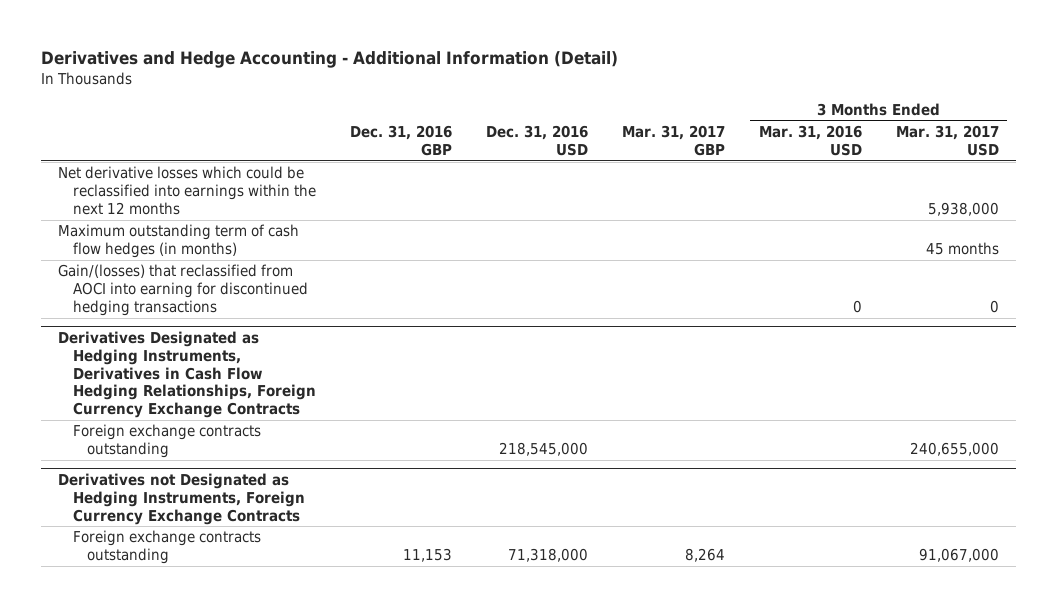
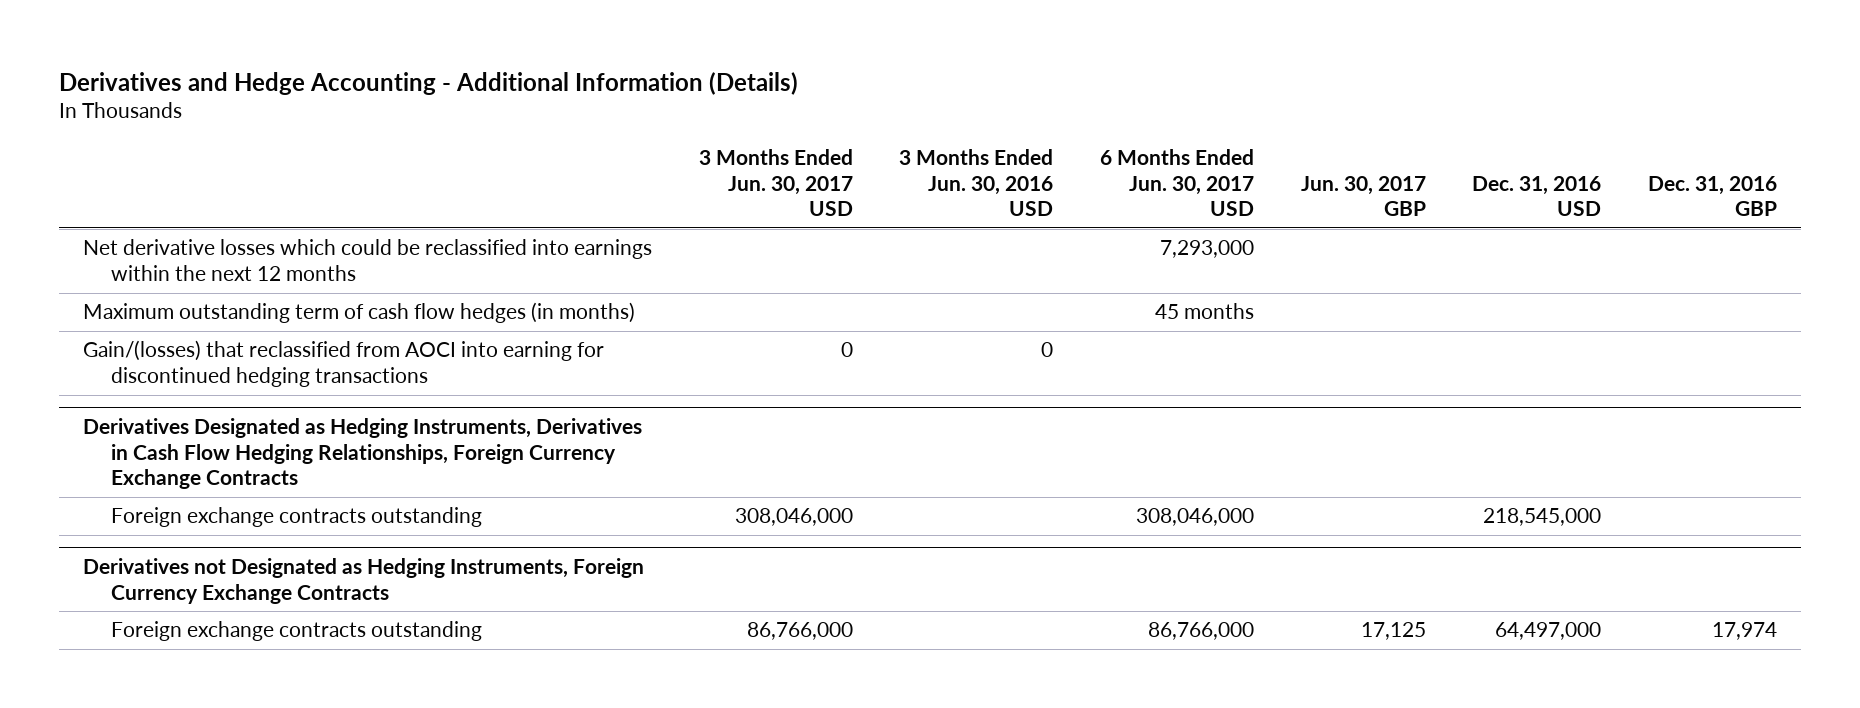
- Derivatives and Hedge Accounting - Additional Information (Detail)
+ Derivatives and Hedge Accounting - Additional Information (Details)
- | Dec. 31, 2016 GBP | Dec. 31, 2016 USD | Mar. 31, 2017 GBP | 3 Months Ended Mar. 31, 2016 USD | 3 Months Ended Mar. 31, 2017 USD
+ | 3 Months Ended Jun. 30, 2017 USD | 3 Months Ended Jun. 30, 2016 USD | 6 Months Ended Jun. 30, 2017 USD | Jun. 30, 2017 GBP | Dec. 31, 2016 USD | Dec. 31, 2016 GBP
@ Derivatives not Designated as Hedging Instruments, Foreign Currency Exchange Contracts
- Foreign exchange contracts outstanding | 11,153 | 71,318,000 | 8,264 | | 91,067,000
+ Foreign exchange contracts outstanding | 86,766,000 | | 86,766,000 | 17,125 | 64,497,000 | 17,974

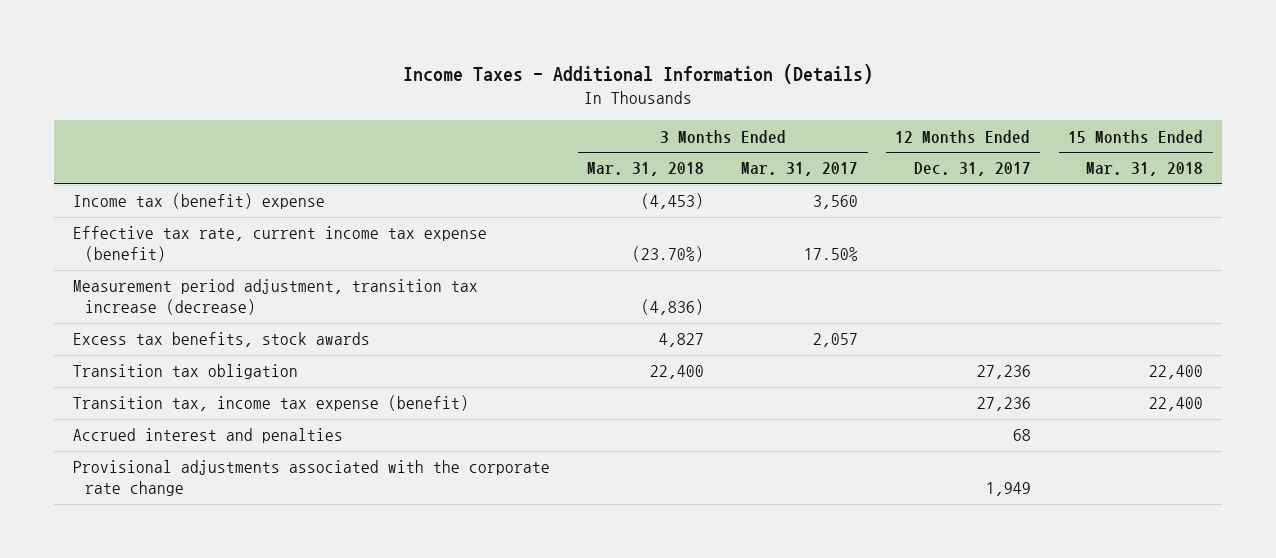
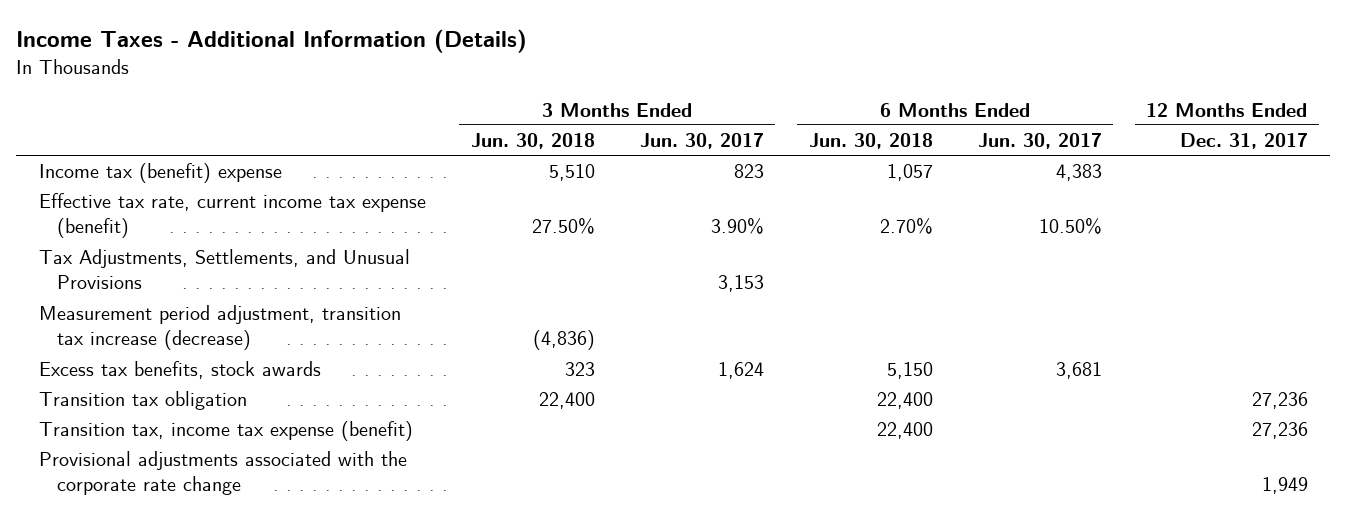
- | 3 Months Ended Mar. 31, 2018 | 3 Months Ended Mar. 31, 2017 | 12 Months Ended Dec. 31, 2017 | 15 Months Ended Mar. 31, 2018
+ | 3 Months Ended Jun. 30, 2018 | 3 Months Ended Jun. 30, 2017 | 6 Months Ended Jun. 30, 2018 | 6 Months Ended Jun. 30, 2017 | 12 Months Ended Dec. 31, 2017
+ Tax Adjustments, Settlements, and Unusual Provisions | | 3,153 | | |
- Accrued interest and penalties | | | 68 |

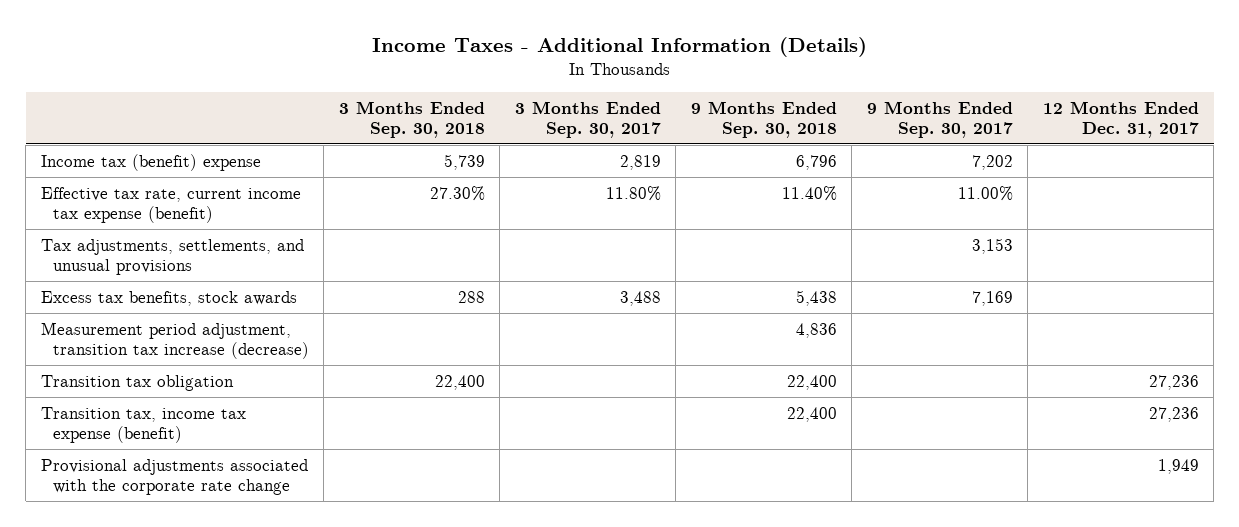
- | 3 Months Ended Jun. 30, 2018 | 3 Months Ended Jun. 30, 2017 | 6 Months Ended Jun. 30, 2018 | 6 Months Ended Jun. 30, 2017 | 12 Months Ended Dec. 31, 2017
+ | 3 Months Ended Sep. 30, 2018 | 3 Months Ended Sep. 30, 2017 | 9 Months Ended Sep. 30, 2018 | 9 Months Ended Sep. 30, 2017 | 12 Months Ended Dec. 31, 2017
- Tax Adjustments, Settlements, and Unusual Provisions | | 3,153 | | |
+ Tax adjustments, settlements, and unusual provisions | | | | 3,153 |
moved down: Measurement period adjustment, transition tax increase (decrease) | | | 4,836 | |

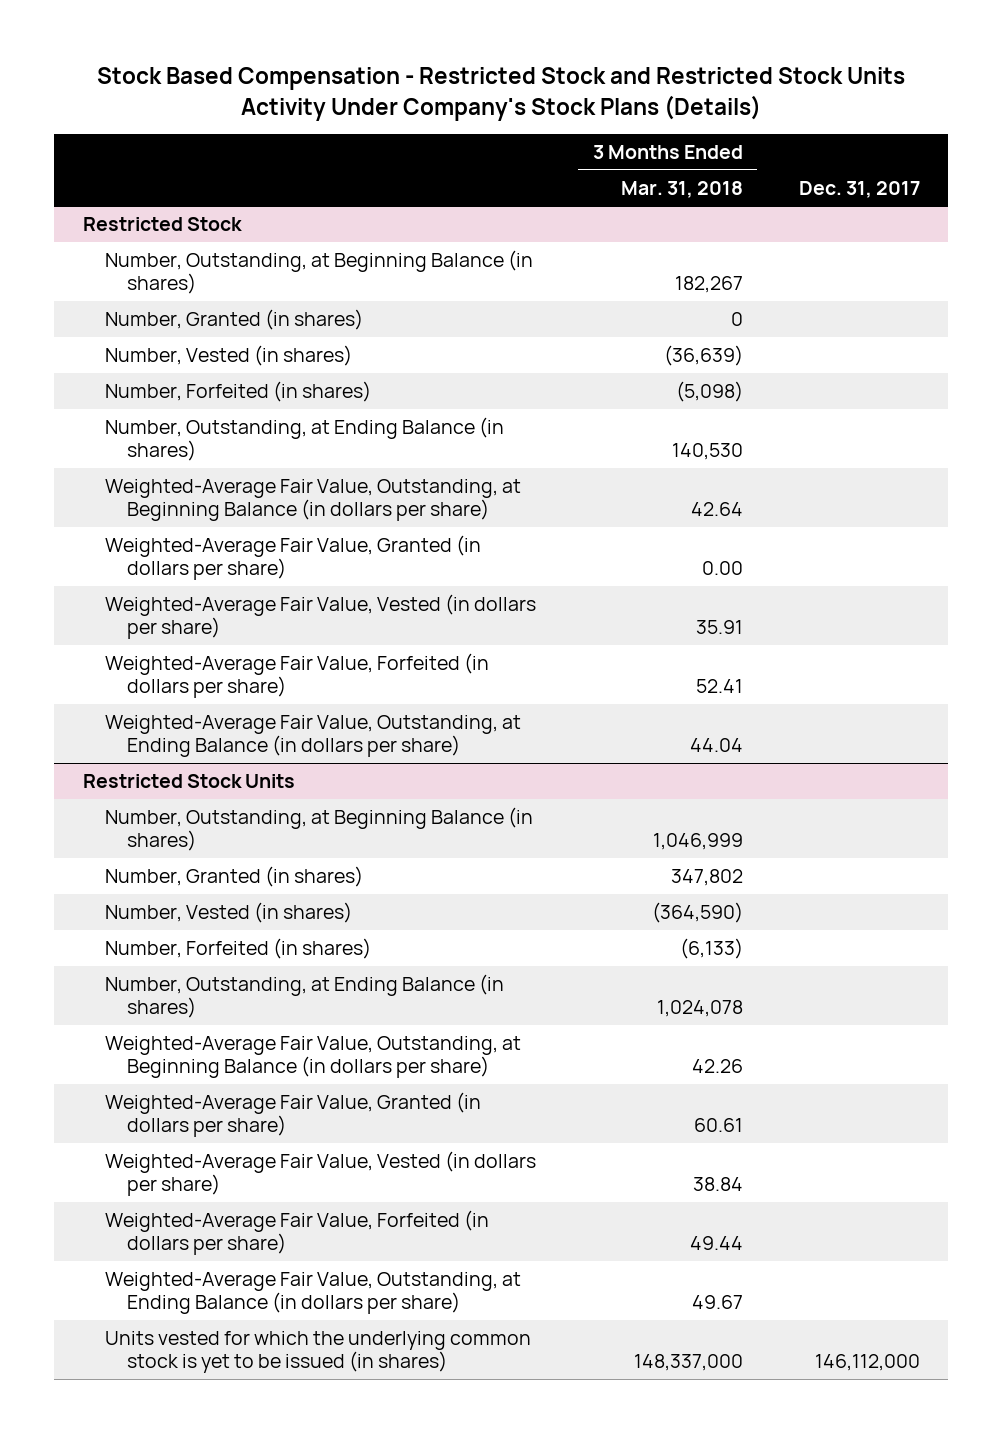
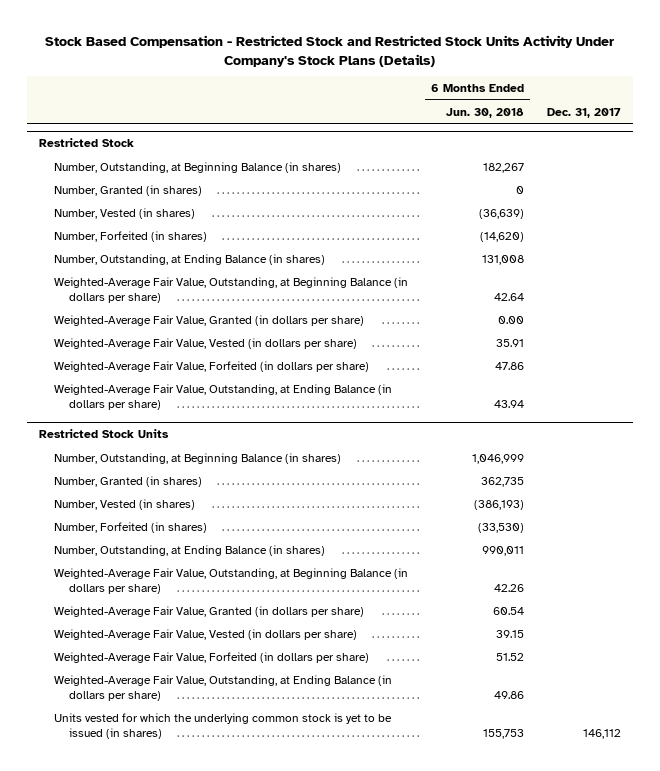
- | 3 Months Ended Mar. 31, 2018 | Dec. 31, 2017
+ | 6 Months Ended Jun. 30, 2018 | Dec. 31, 2017
@ Restricted Stock Units
- Units vested for which the underlying common stock is yet to be issued (in shares) | 148,337,000 | 146,112,000
+ Units vested for which the underlying common stock is yet to be issued (in shares) | 155,753 | 146,112

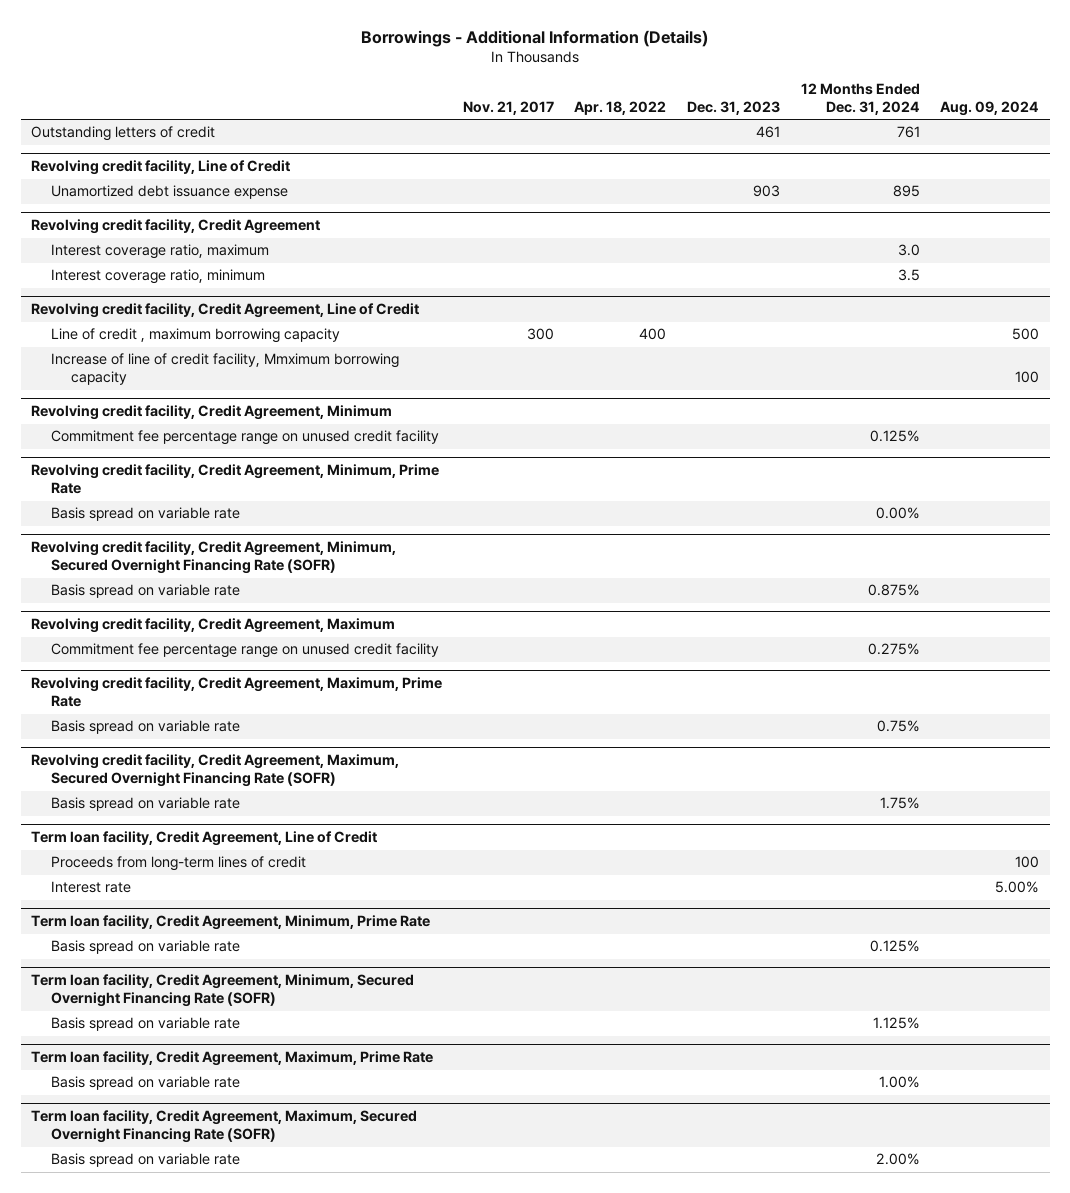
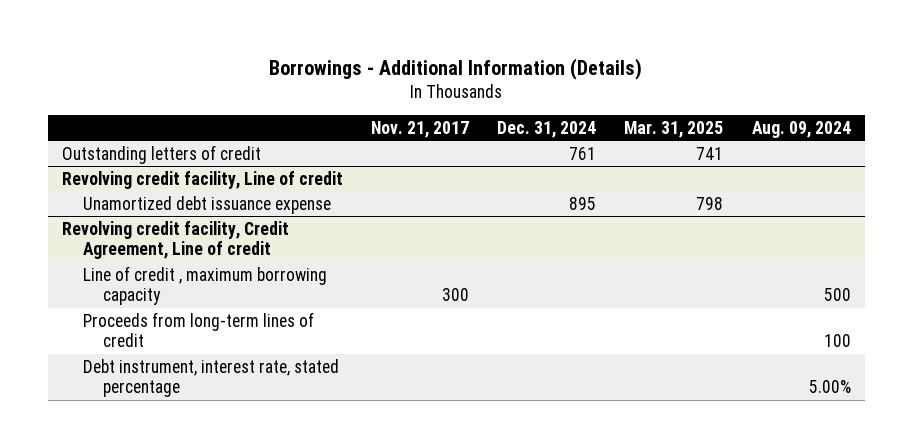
- | Nov. 21, 2017 | Apr. 18, 2022 | Dec. 31, 2023 | 12 Months Ended Dec. 31, 2024 | Aug. 09, 2024
+ | Nov. 21, 2017 | Dec. 31, 2024 | Mar. 31, 2025 | Aug. 09, 2024
- Revolving credit facility, Line of Credit
+ Revolving credit facility, Line of credit
- Revolving credit facility, Credit Agreement
- Interest coverage ratio, maximum | | | | 3.0 |
- Interest coverage ratio, minimum | | | | 3.5 |
- Revolving credit facility, Credit Agreement, Line of Credit
+ Revolving credit facility, Credit Agreement, Line of credit
- Increase of line of credit facility, Mmximum borrowing capacity | | | | | 100
- Revolving credit facility, Credit Agreement, Minimum
- Commitment fee percentage range on unused credit facility | | | | 0.125% |
- Revolving credit facility, Credit Agreement, Minimum, Prime Rate
- Basis spread on variable rate | | | | 0.00% |
- Revolving credit facility, Credit Agreement, Minimum, Secured Overnight Financing Rate (SOFR)
- Basis spread on variable rate | | | | 0.875% |
- Revolving credit facility, Credit Agreement, Maximum
- Commitment fee percentage range on unused credit facility | | | | 0.275% |
- Revolving credit facility, Credit Agreement, Maximum, Prime Rate
- Basis spread on variable rate | | | | 0.75% |
- Revolving credit facility, Credit Agreement, Maximum, Secured Overnight Financing Rate (SOFR)
- Basis spread on variable rate | | | | 1.75% |
- Term loan facility, Credit Agreement, Line of Credit
- Proceeds from long-term lines of credit | | | | | 100
- Interest rate | | | | | 5.00%
- Term loan facility, Credit Agreement, Minimum, Prime Rate
- Basis spread on variable rate | | | | 0.125% |
- Term loan facility, Credit Agreement, Minimum, Secured Overnight Financing Rate (SOFR)
- Basis spread on variable rate | | | | 1.125% |
- Term loan facility, Credit Agreement, Maximum, Prime Rate
- Basis spread on variable rate | | | | 1.00% |
- Term loan facility, Credit Agreement, Maximum, Secured Overnight Financing Rate (SOFR)
- Basis spread on variable rate | | | | 2.00% |
+ Proceeds from long-term lines of credit | | | | 100
+ Debt instrument, interest rate, stated percentage | | | | 5.00%

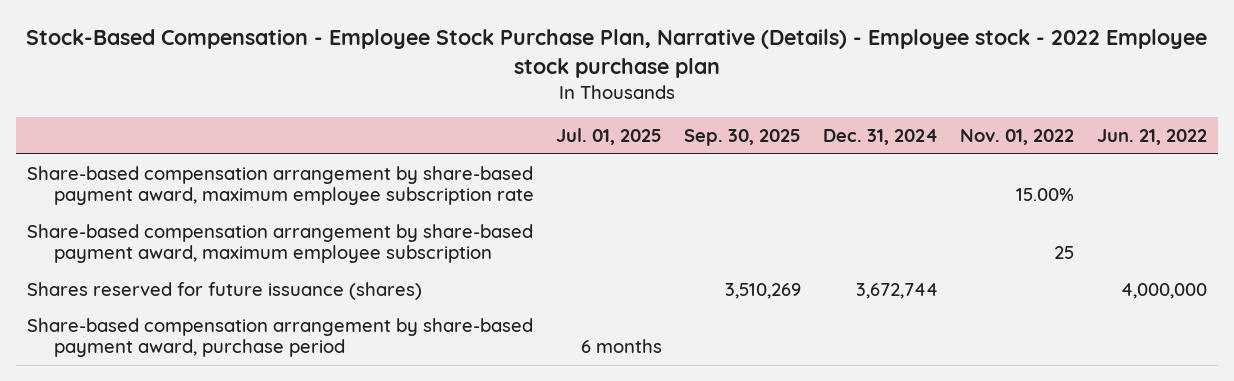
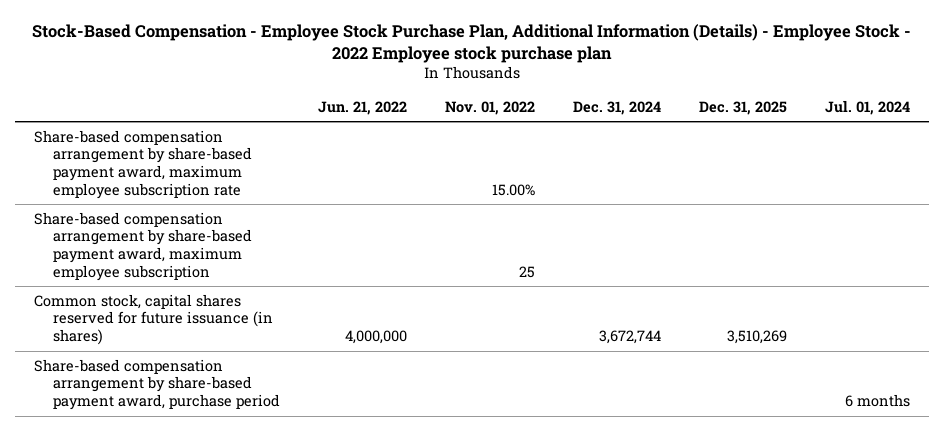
- Stock-Based Compensation - Employee Stock Purchase Plan, Narrative (Details) - Employee stock - 2022 Employee stock purchase plan
+ Stock-Based Compensation - Employee Stock Purchase Plan, Additional Information (Details) - Employee Stock - 2022 Employee stock purchase plan
- | Jul. 01, 2025 | Sep. 30, 2025 | Dec. 31, 2024 | Nov. 01, 2022 | Jun. 21, 2022
+ | Jun. 21, 2022 | Nov. 01, 2022 | Dec. 31, 2024 | Dec. 31, 2025 | Jul. 01, 2024
- Shares reserved for future issuance (shares) | | 3,510,269 | 3,672,744 | | 4,000,000
+ Common stock, capital shares reserved for future issuance (in shares) | 4,000,000 | | 3,672,744 | 3,510,269 |

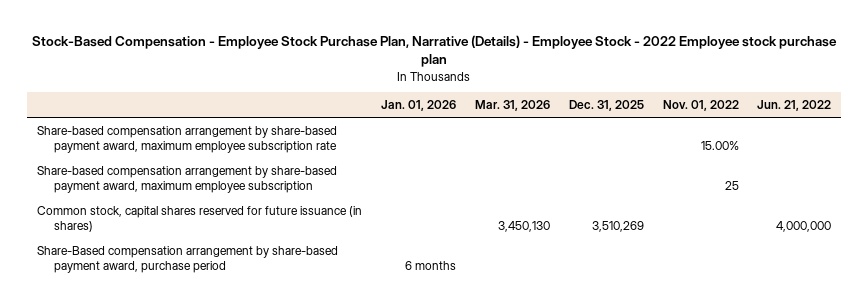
- Stock-Based Compensation - Employee Stock Purchase Plan, Additional Information (Details) - Employee Stock - 2022 Employee stock purchase plan
+ Stock-Based Compensation - Employee Stock Purchase Plan, Narrative (Details) - Employee Stock - 2022 Employee stock purchase plan
- | Jun. 21, 2022 | Nov. 01, 2022 | Dec. 31, 2024 | Dec. 31, 2025 | Jul. 01, 2024
+ | Jan. 01, 2026 | Mar. 31, 2026 | Dec. 31, 2025 | Nov. 01, 2022 | Jun. 21, 2022
- Share-based compensation arrangement by share-based payment award, purchase period | | | | | 6 months
+ Share-Based compensation arrangement by share-based payment award, purchase period | 6 months | | | |

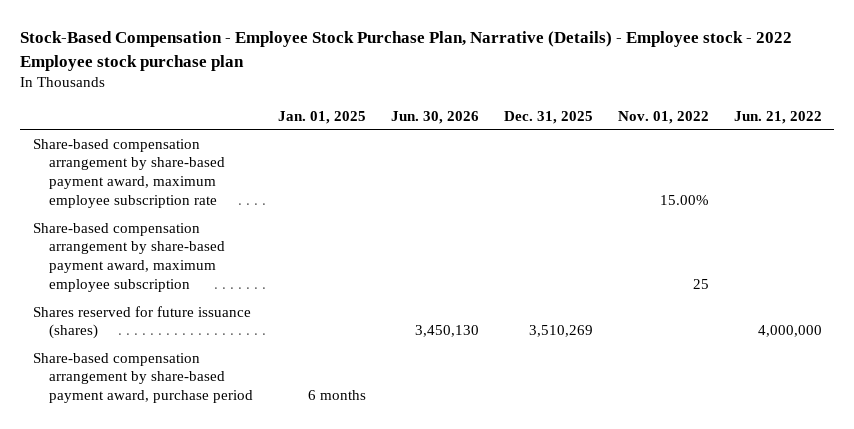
- Stock-Based Compensation - Employee Stock Purchase Plan, Narrative (Details) - Employee Stock - 2022 Employee stock purchase plan
+ Stock-Based Compensation - Employee Stock Purchase Plan, Narrative (Details) - Employee stock - 2022 Employee stock purchase plan
- | Jan. 01, 2026 | Mar. 31, 2026 | Dec. 31, 2025 | Nov. 01, 2022 | Jun. 21, 2022
+ | Jan. 01, 2025 | Jun. 30, 2026 | Dec. 31, 2025 | Nov. 01, 2022 | Jun. 21, 2022
- Common stock, capital shares reserved for future issuance (in shares) | | 3,450,130 | 3,510,269 | | 4,000,000
- Share-Based compensation arrangement by share-based payment award, purchase period | 6 months | | | |
+ Shares reserved for future issuance (shares) | | 3,450,130 | 3,510,269 | | 4,000,000
+ Share-based compensation arrangement by share-based payment award, purchase period | 6 months | | | |

